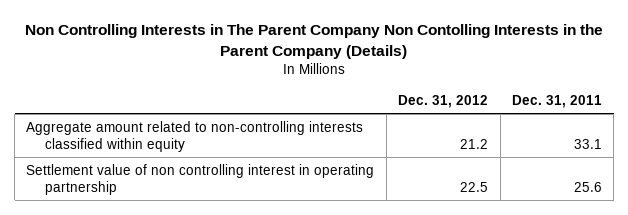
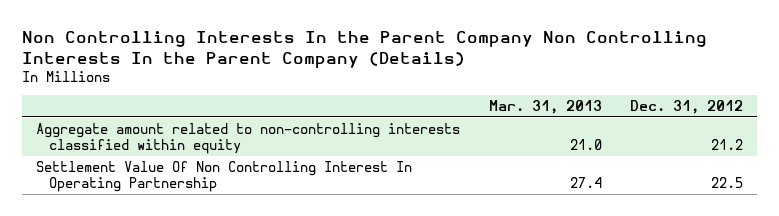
- Non Controlling Interests in The Parent Company Non Contolling Interests in the Parent Company (Details)
+ Non Controlling Interests In the Parent Company Non Controlling Interests In the Parent Company (Details)
- | Dec. 31, 2012 | Dec. 31, 2011
+ | Mar. 31, 2013 | Dec. 31, 2012
- Settlement value of non controlling interest in operating partnership | 22.5 | 25.6
+ Settlement Value Of Non Controlling Interest In Operating Partnership | 27.4 | 22.5

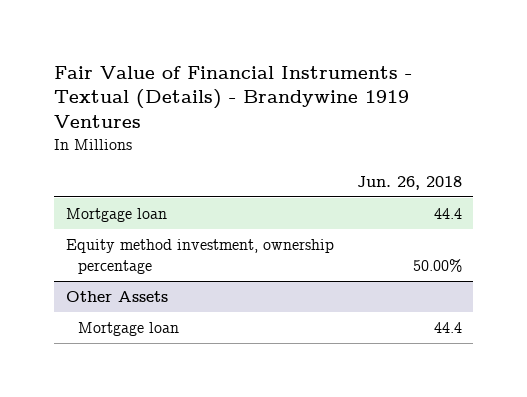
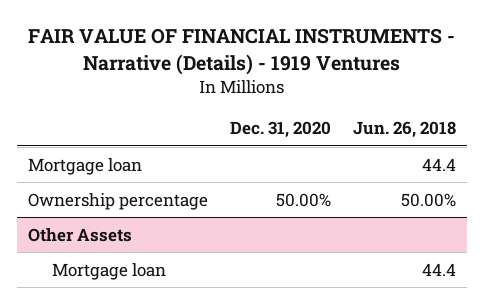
- Fair Value of Financial Instruments - Textual (Details) - Brandywine 1919 Ventures
+ FAIR VALUE OF FINANCIAL INSTRUMENTS - Narrative (Details) - 1919 Ventures
- | Jun. 26, 2018
+ | Dec. 31, 2020 | Jun. 26, 2018
- Equity method investment, ownership percentage | 50.00%
+ Ownership percentage | 50.00% | 50.00%

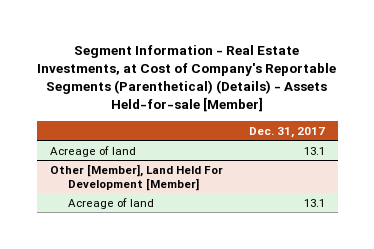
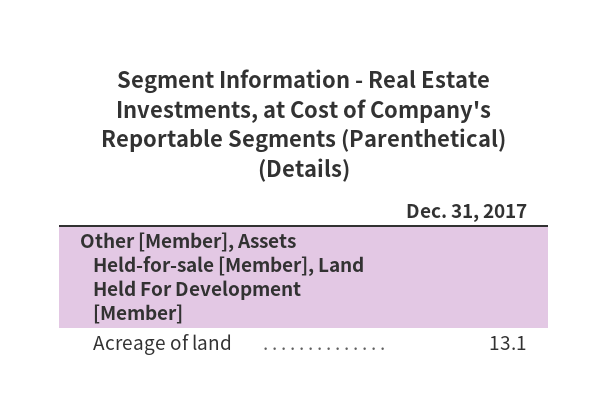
- Segment Information - Real Estate Investments, at Cost of Company's Reportable Segments (Parenthetical) (Details) - Assets Held-for-sale [Member]
+ Segment Information - Real Estate Investments, at Cost of Company's Reportable Segments (Parenthetical) (Details)
- Acreage of land | 13.1
- Other [Member], Land Held For Development [Member]
+ Other [Member], Assets Held-for-sale [Member], Land Held For Development [Member]

